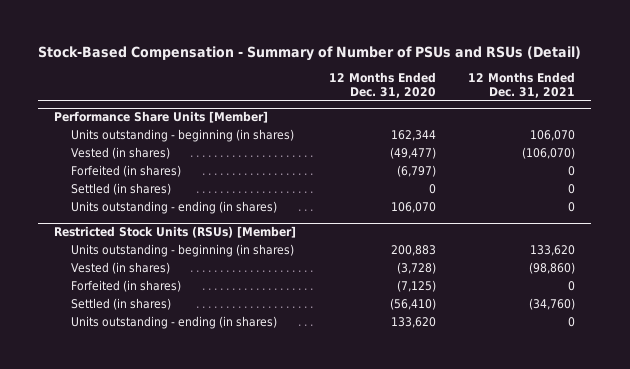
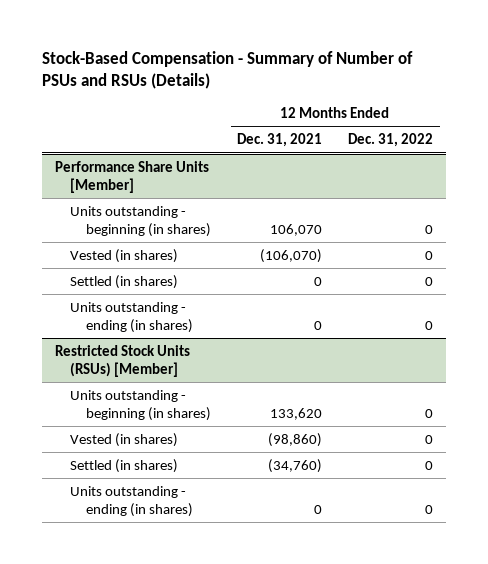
- Stock-Based Compensation - Summary of Number of PSUs and RSUs (Detail)
+ Stock-Based Compensation - Summary of Number of PSUs and RSUs (Details)
- | 12 Months Ended Dec. 31, 2020 | 12 Months Ended Dec. 31, 2021
+ | 12 Months Ended Dec. 31, 2021 | 12 Months Ended Dec. 31, 2022
@ Performance Share Units [Member]
- Forfeited (in shares) | (6,797) | 0
@ Restricted Stock Units (RSUs) [Member]
- Forfeited (in shares) | (7,125) | 0

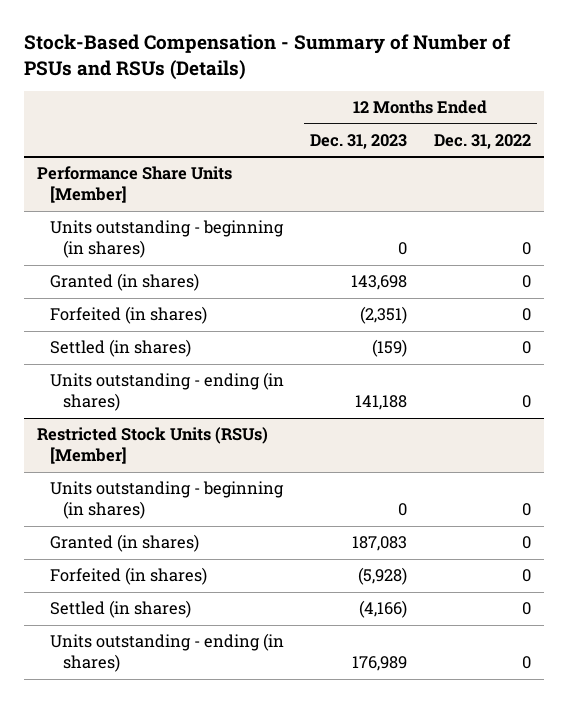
- | 12 Months Ended Dec. 31, 2021 | 12 Months Ended Dec. 31, 2022
+ | 12 Months Ended Dec. 31, 2023 | 12 Months Ended Dec. 31, 2022
@ Performance Share Units [Member]
- Vested (in shares) | (106,070) | 0
+ Granted (in shares) | 143,698 | 0
+ Forfeited (in shares) | (2,351) | 0
@ Restricted Stock Units (RSUs) [Member]
- Vested (in shares) | (98,860) | 0
+ Granted (in shares) | 187,083 | 0
+ Forfeited (in shares) | (5,928) | 0

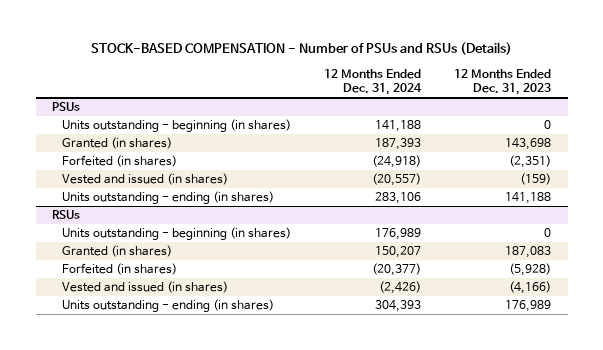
- Stock-Based Compensation - Summary of Number of PSUs and RSUs (Details)
+ STOCK-BASED COMPENSATION - Number of PSUs and RSUs (Details)
- | 12 Months Ended Dec. 31, 2023 | 12 Months Ended Dec. 31, 2022
+ | 12 Months Ended Dec. 31, 2024 | 12 Months Ended Dec. 31, 2023
- Performance Share Units [Member]
+ PSUs
- Settled (in shares) | (159) | 0
+ Vested and issued (in shares) | (20,557) | (159)
- Restricted Stock Units (RSUs) [Member]
+ RSUs
- Settled (in shares) | (4,166) | 0
+ Vested and issued (in shares) | (2,426) | (4,166)

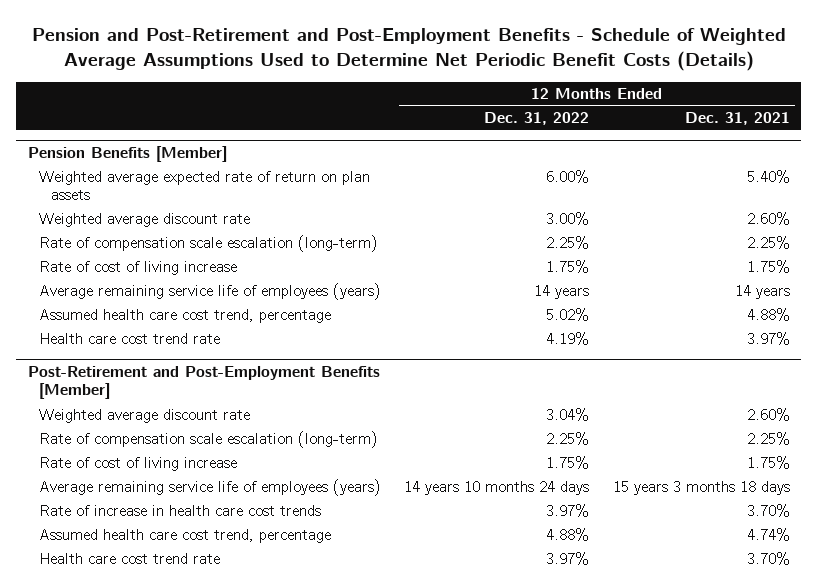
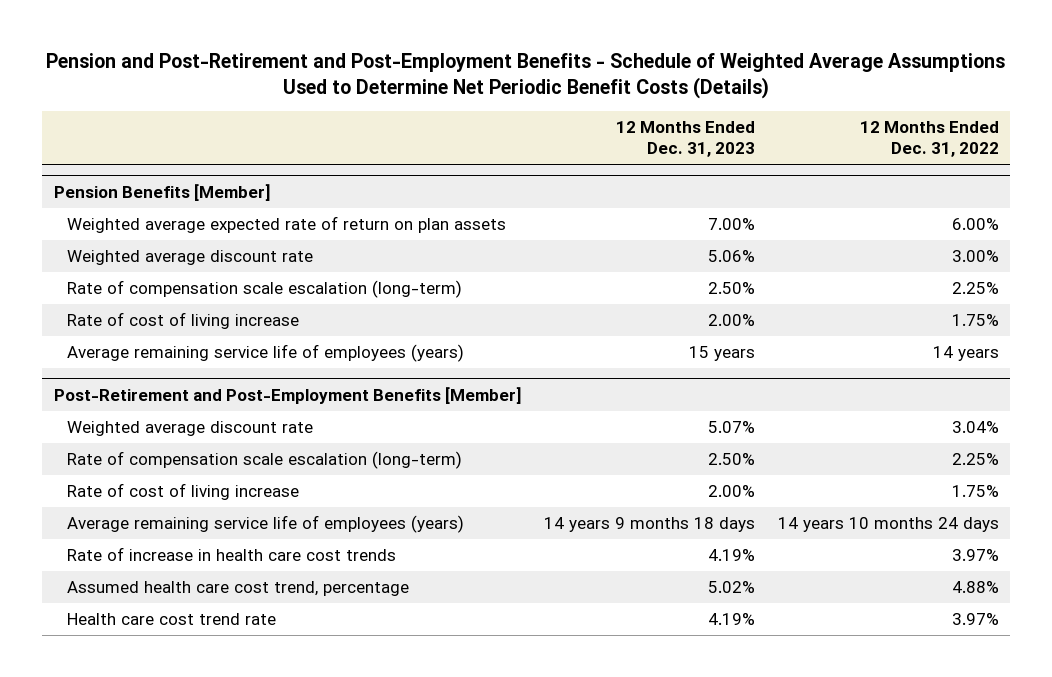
- | 12 Months Ended Dec. 31, 2022 | 12 Months Ended Dec. 31, 2021
+ | 12 Months Ended Dec. 31, 2023 | 12 Months Ended Dec. 31, 2022
@ Pension Benefits [Member]
- Assumed health care cost trend, percentage | 5.02% | 4.88%
- Health care cost trend rate | 4.19% | 3.97%

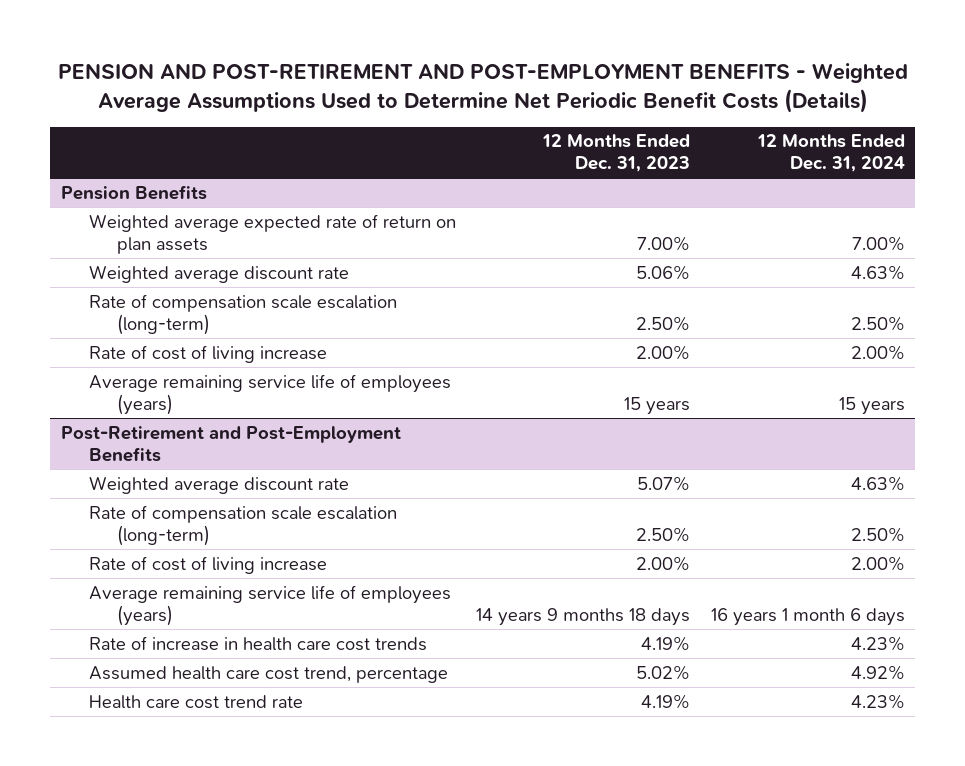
- Pension and Post-Retirement and Post-Employment Benefits - Schedule of Weighted Average Assumptions Used to Determine Net Periodic Benefit Costs (Details)
+ PENSION AND POST-RETIREMENT AND POST-EMPLOYMENT BENEFITS - Weighted Average Assumptions Used to Determine Net Periodic Benefit Costs (Details)
- | 12 Months Ended Dec. 31, 2023 | 12 Months Ended Dec. 31, 2022
+ | 12 Months Ended Dec. 31, 2023 | 12 Months Ended Dec. 31, 2024
- Pension Benefits [Member]
+ Pension Benefits
- Post-Retirement and Post-Employment Benefits [Member]
+ Post-Retirement and Post-Employment Benefits

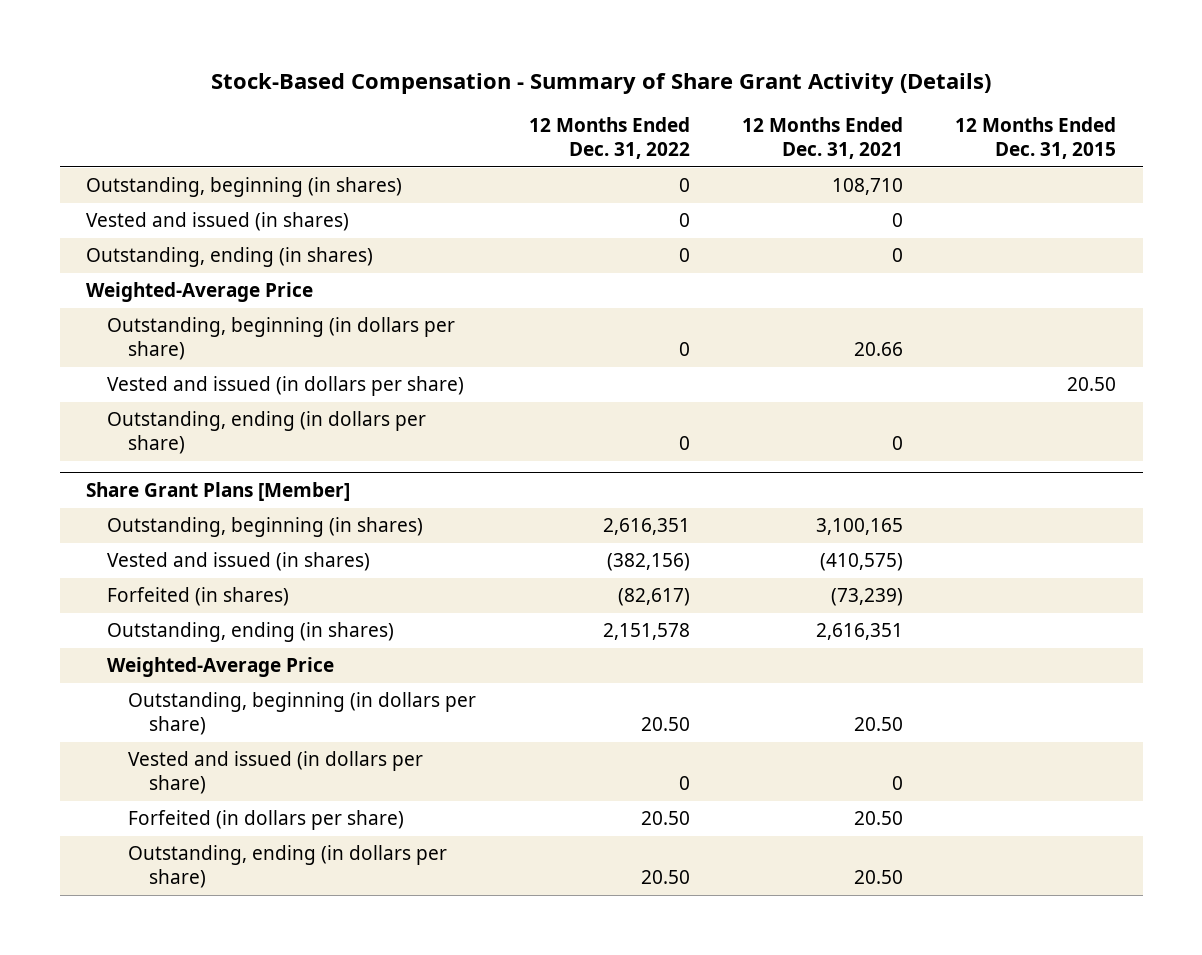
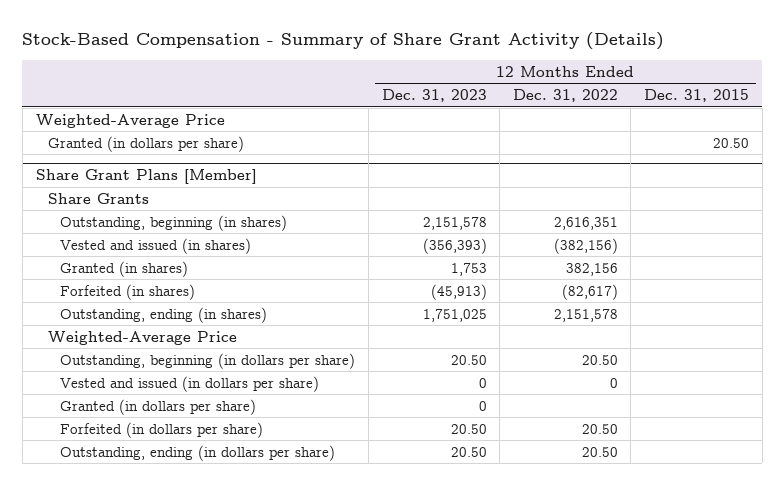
- | 12 Months Ended Dec. 31, 2022 | 12 Months Ended Dec. 31, 2021 | 12 Months Ended Dec. 31, 2015
+ | 12 Months Ended Dec. 31, 2023 | 12 Months Ended Dec. 31, 2022 | 12 Months Ended Dec. 31, 2015
- Outstanding, beginning (in shares) | 0 | 108,710 |
- Vested and issued (in shares) | 0 | 0 |
- Outstanding, ending (in shares) | 0 | 0 |
- Outstanding, beginning (in dollars per share) | 0 | 20.66 |
- Vested and issued (in dollars per share) | | | 20.50
- Outstanding, ending (in dollars per share) | 0 | 0 |
+ Granted (in dollars per share) | | | 20.50
@ Share Grant Plans [Member]
+ Share Grants
+ Granted (in shares) | 1,753 | 382,156 |
+ Granted (in dollars per share) | 0 | |

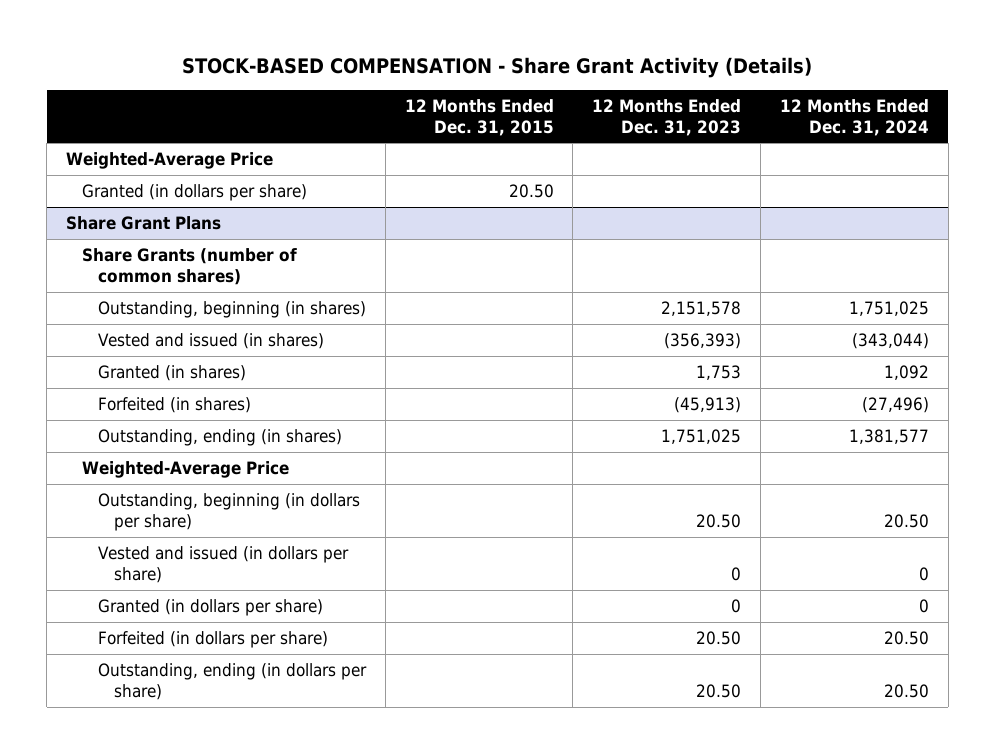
- Stock-Based Compensation - Summary of Share Grant Activity (Details)
+ STOCK-BASED COMPENSATION - Share Grant Activity (Details)
- | 12 Months Ended Dec. 31, 2023 | 12 Months Ended Dec. 31, 2022 | 12 Months Ended Dec. 31, 2015
+ | 12 Months Ended Dec. 31, 2015 | 12 Months Ended Dec. 31, 2023 | 12 Months Ended Dec. 31, 2024
- Share Grant Plans [Member]
- Share Grants
+ Share Grant Plans
+ Share Grants (number of common shares)

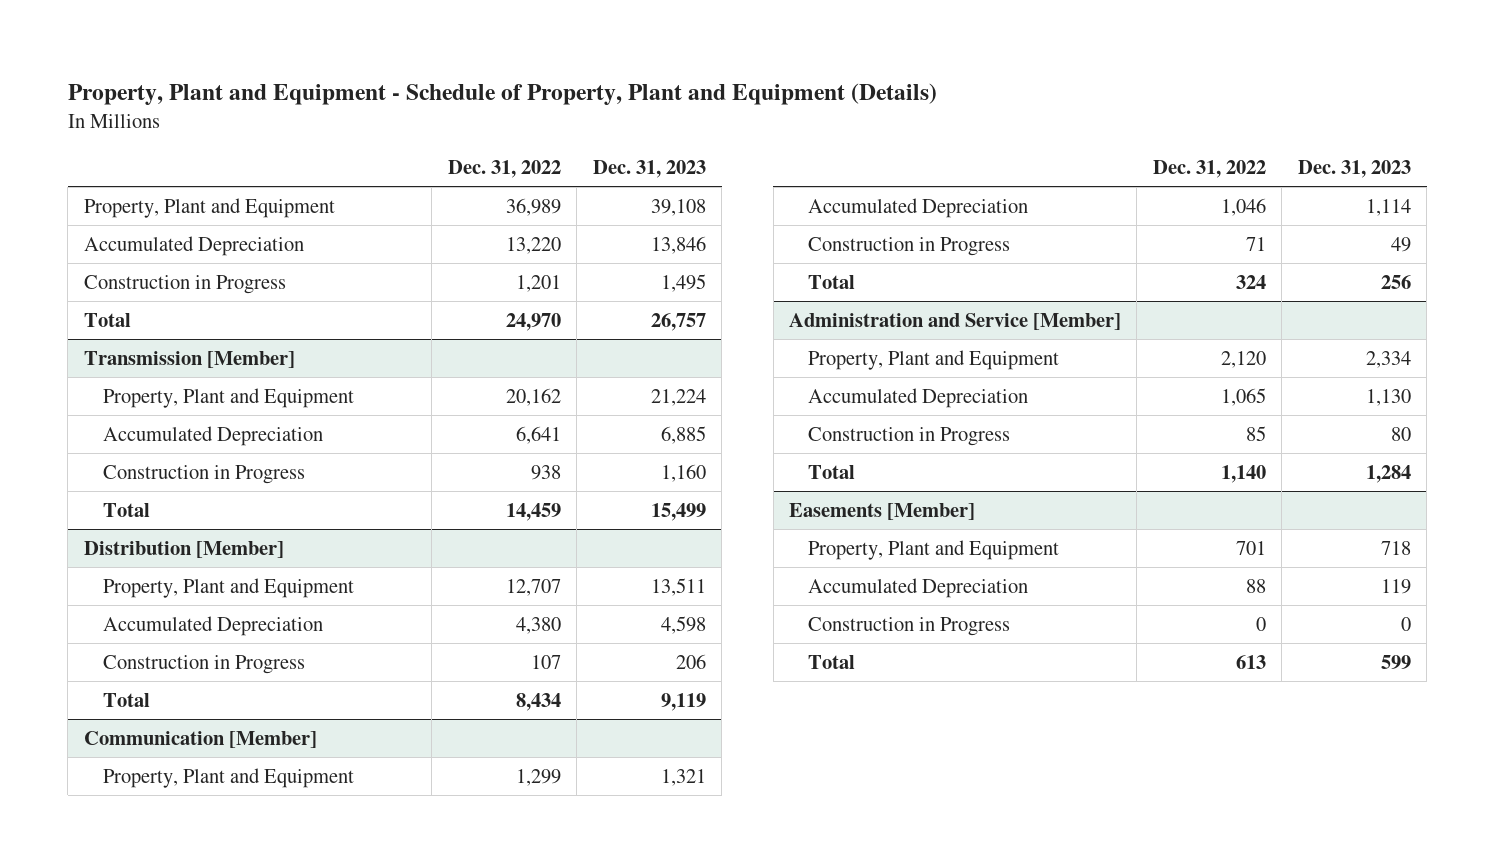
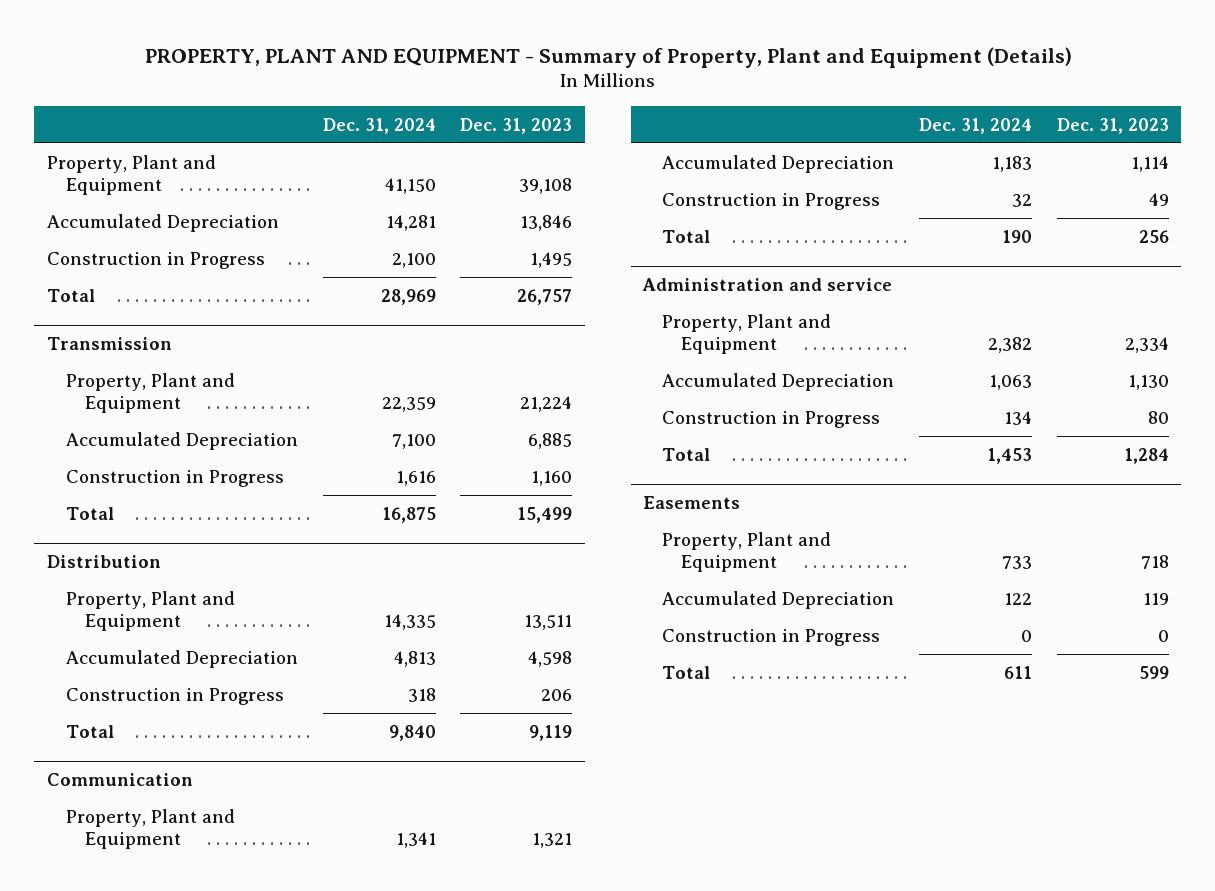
- Property, Plant and Equipment - Schedule of Property, Plant and Equipment (Details)
+ PROPERTY, PLANT AND EQUIPMENT - Summary of Property, Plant and Equipment (Details)
- | Dec. 31, 2022 | Dec. 31, 2023
+ | Dec. 31, 2024 | Dec. 31, 2023
- Transmission [Member]
+ Transmission
- Distribution [Member]
+ Distribution
- Communication [Member]
+ Communication
- Administration and Service [Member]
+ Administration and service
- Easements [Member]
+ Easements

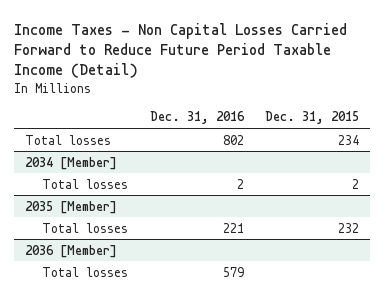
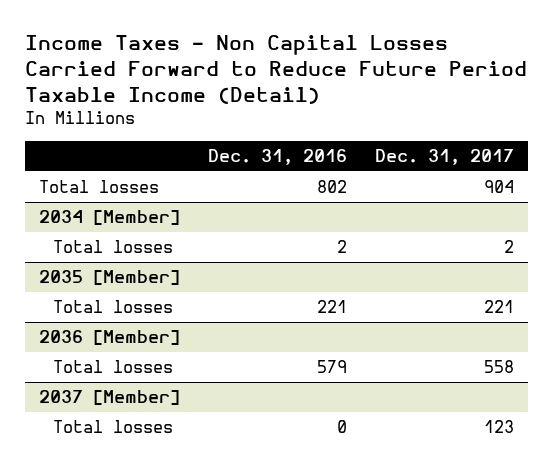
- | Dec. 31, 2016 | Dec. 31, 2015
+ | Dec. 31, 2016 | Dec. 31, 2017
+ 2037 [Member]
+ Total losses | 0 | 123

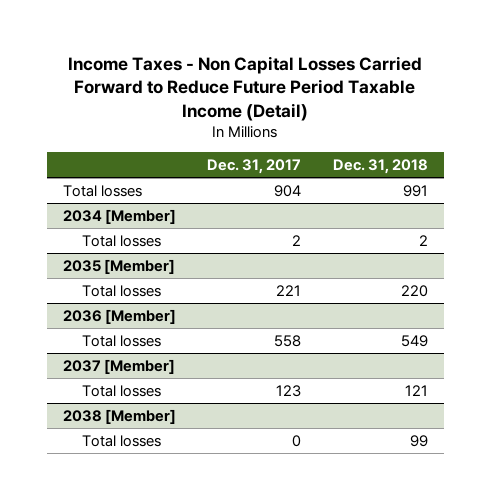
- | Dec. 31, 2016 | Dec. 31, 2017
+ | Dec. 31, 2017 | Dec. 31, 2018
+ 2038 [Member]
+ Total losses | 0 | 99

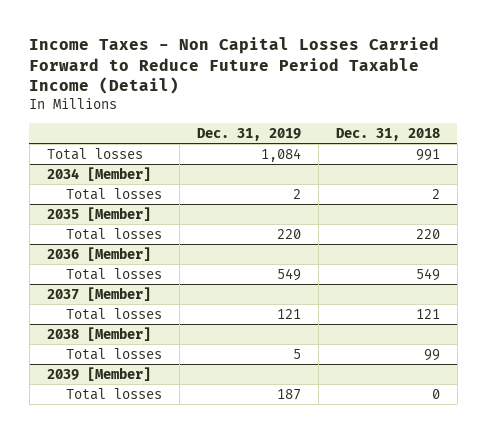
- | Dec. 31, 2017 | Dec. 31, 2018
+ | Dec. 31, 2019 | Dec. 31, 2018
+ 2039 [Member]
+ Total losses | 187 | 0

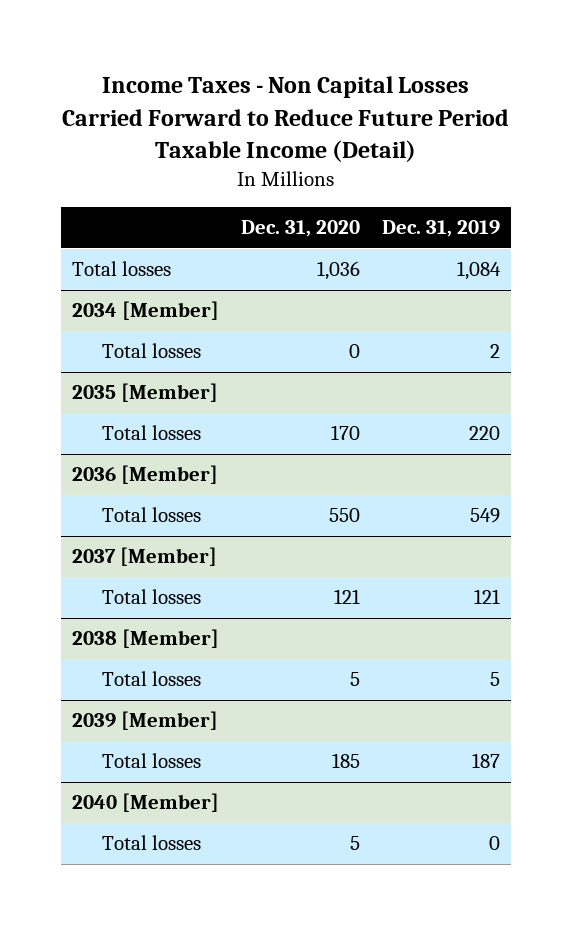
- | Dec. 31, 2019 | Dec. 31, 2018
+ | Dec. 31, 2020 | Dec. 31, 2019
+ 2040 [Member]
+ Total losses | 5 | 0

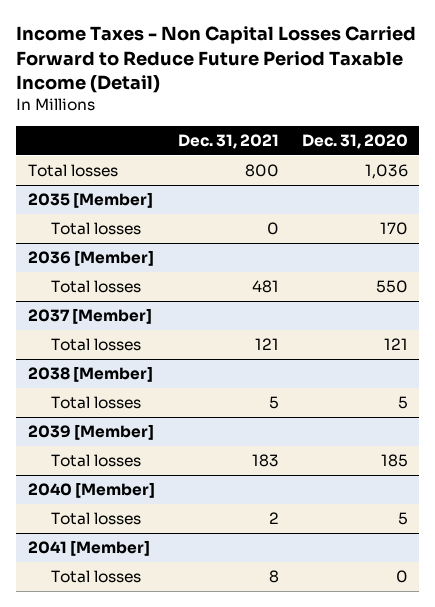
- | Dec. 31, 2020 | Dec. 31, 2019
+ | Dec. 31, 2021 | Dec. 31, 2020
- 2034 [Member]
- Total losses | 0 | 2
+ 2041 [Member]
+ Total losses | 8 | 0

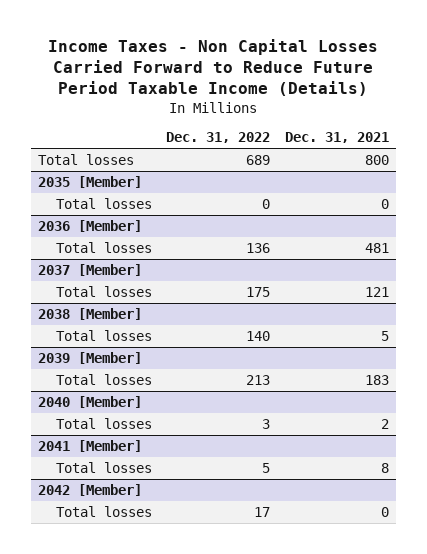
- Income Taxes - Non Capital Losses Carried Forward to Reduce Future Period Taxable Income (Detail)
+ Income Taxes - Non Capital Losses Carried Forward to Reduce Future Period Taxable Income (Details)
- | Dec. 31, 2021 | Dec. 31, 2020
+ | Dec. 31, 2022 | Dec. 31, 2021
+ 2042 [Member]
+ Total losses | 17 | 0

